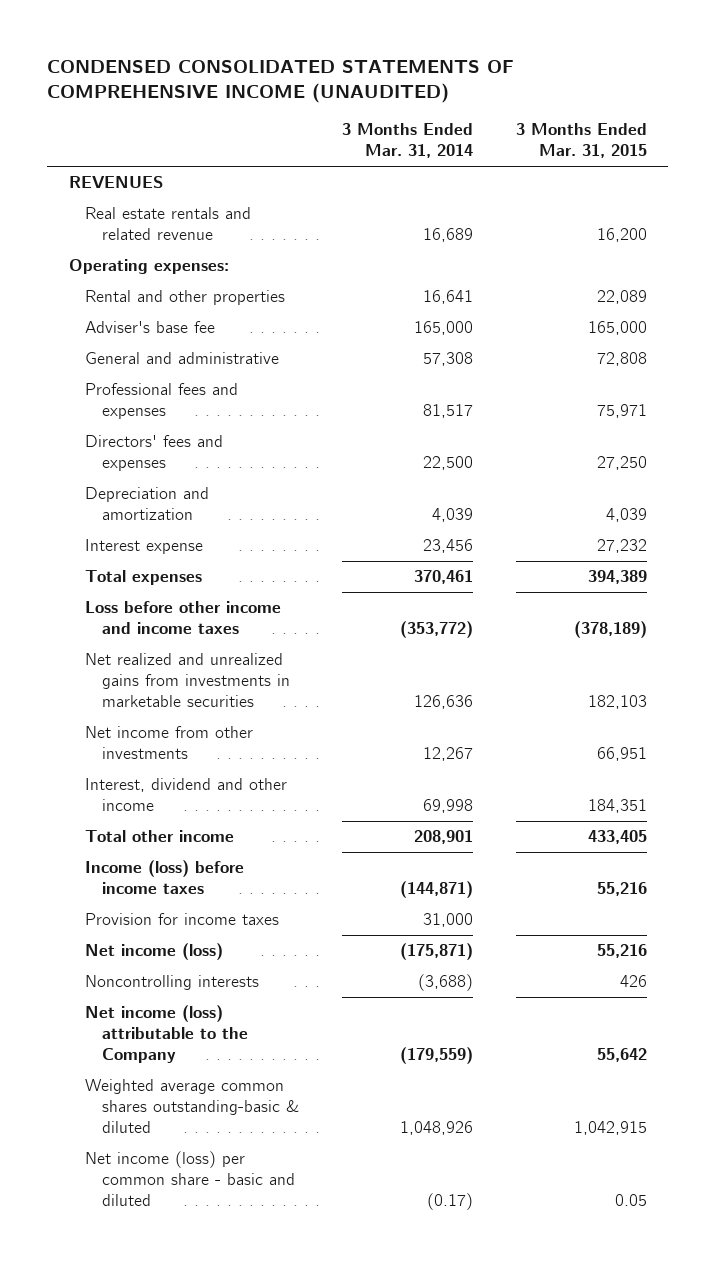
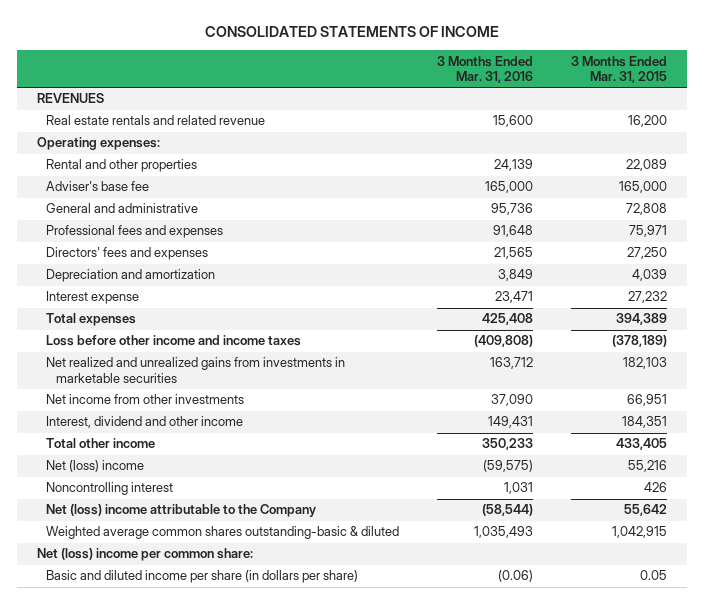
- CONDENSED CONSOLIDATED STATEMENTS OF COMPREHENSIVE INCOME (UNAUDITED)
+ CONSOLIDATED STATEMENTS OF INCOME
- | 3 Months Ended Mar. 31, 2014 | 3 Months Ended Mar. 31, 2015
+ | 3 Months Ended Mar. 31, 2016 | 3 Months Ended Mar. 31, 2015
- Income (loss) before income taxes | (144,871) | 55,216
- Provision for income taxes | 31,000 |
- Net income (loss) | (175,871) | 55,216
- Noncontrolling interests | (3,688) | 426
- Net income (loss) attributable to the Company | (179,559) | 55,642
+ Net (loss) income | (59,575) | 55,216
+ Noncontrolling interest | 1,031 | 426
+ Net (loss) income attributable to the Company | (58,544) | 55,642
- Net income (loss) per common share - basic and diluted | (0.17) | 0.05
+ Net (loss) income per common share:
+ Basic and diluted income per share (in dollars per share) | (0.06) | 0.05

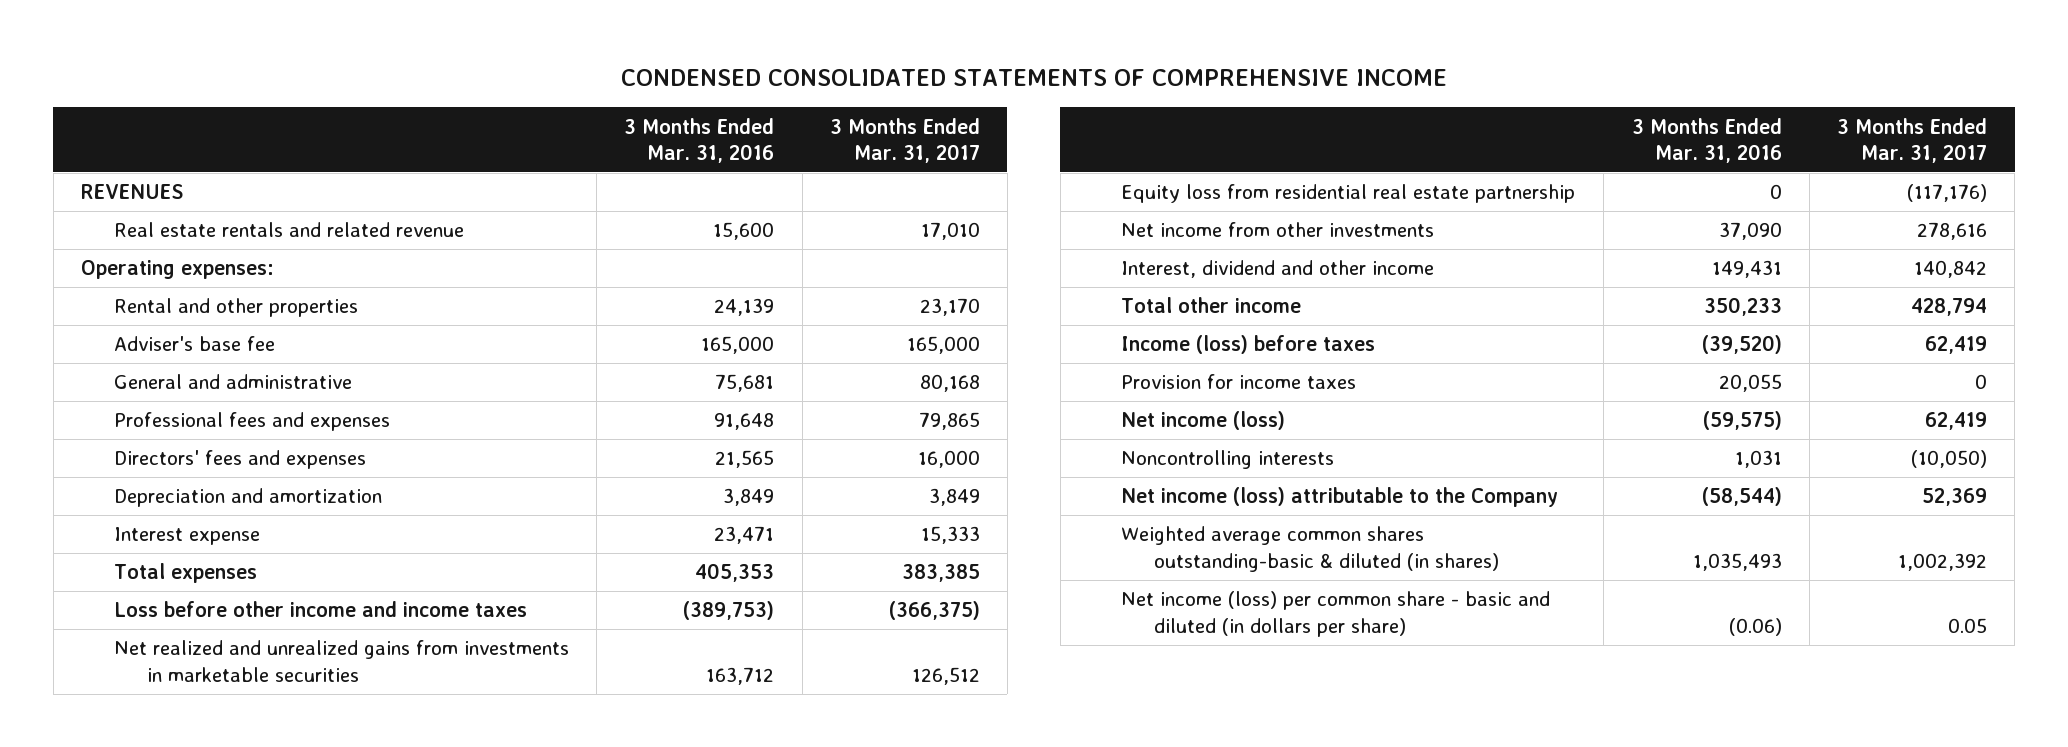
- CONSOLIDATED STATEMENTS OF INCOME
+ CONDENSED CONSOLIDATED STATEMENTS OF COMPREHENSIVE INCOME
- | 3 Months Ended Mar. 31, 2016 | 3 Months Ended Mar. 31, 2015
+ | 3 Months Ended Mar. 31, 2016 | 3 Months Ended Mar. 31, 2017
- General and administrative | 95,736 | 72,808
+ General and administrative | 75,681 | 80,168
- Total expenses | 425,408 | 394,389
- Loss before other income and income taxes | (409,808) | (378,189)
+ Total expenses | 405,353 | 383,385
+ Loss before other income and income taxes | (389,753) | (366,375)
+ Equity loss from residential real estate partnership | 0 | (117,176)
- Net (loss) income | (59,575) | 55,216
- Noncontrolling interest | 1,031 | 426
- Net (loss) income attributable to the Company | (58,544) | 55,642
- Weighted average common shares outstanding-basic & diluted | 1,035,493 | 1,042,915
- Net (loss) income per common share:
- Basic and diluted income per share (in dollars per share) | (0.06) | 0.05
+ Income (loss) before taxes | (39,520) | 62,419
+ Provision for income taxes | 20,055 | 0
+ Net income (loss) | (59,575) | 62,419
+ Noncontrolling interests | 1,031 | (10,050)
+ Net income (loss) attributable to the Company | (58,544) | 52,369
+ Weighted average common shares outstanding-basic & diluted (in shares) | 1,035,493 | 1,002,392
+ Net income (loss) per common share - basic and diluted (in dollars per share) | (0.06) | 0.05

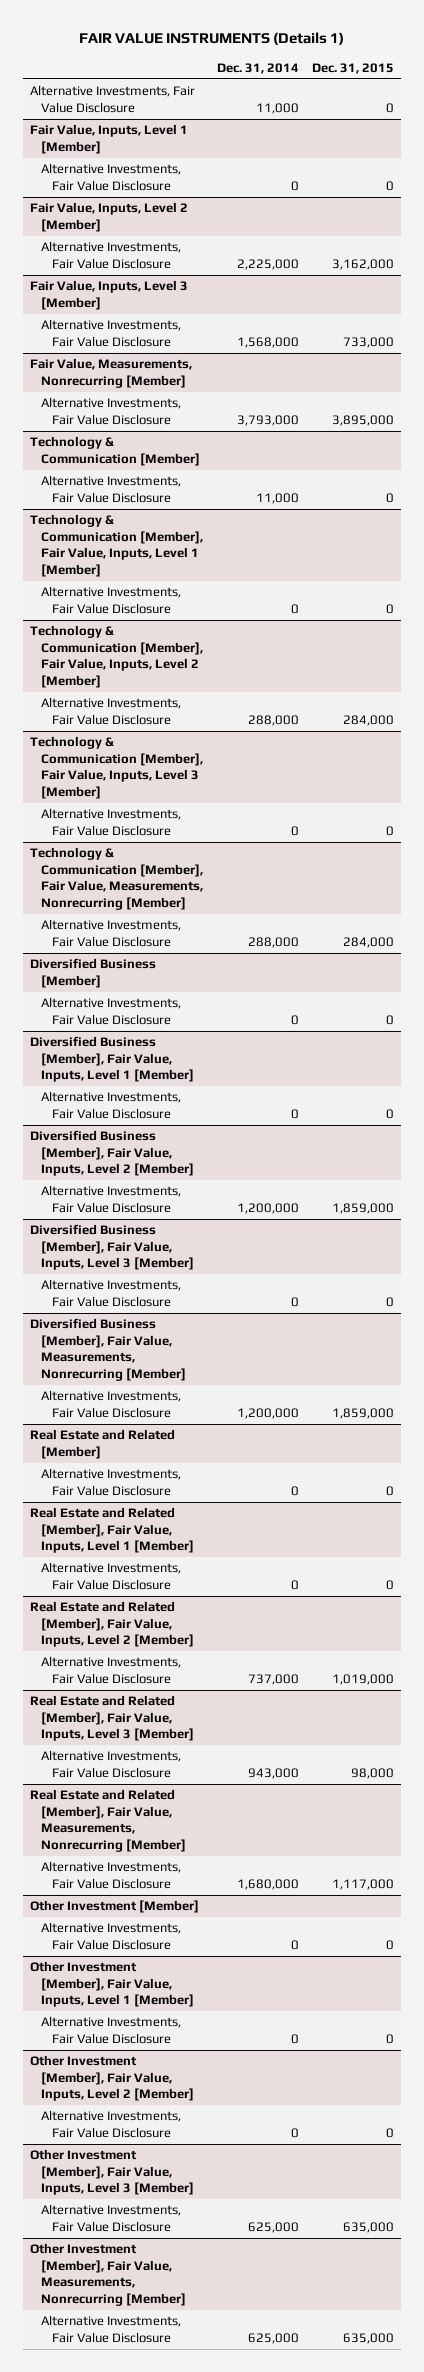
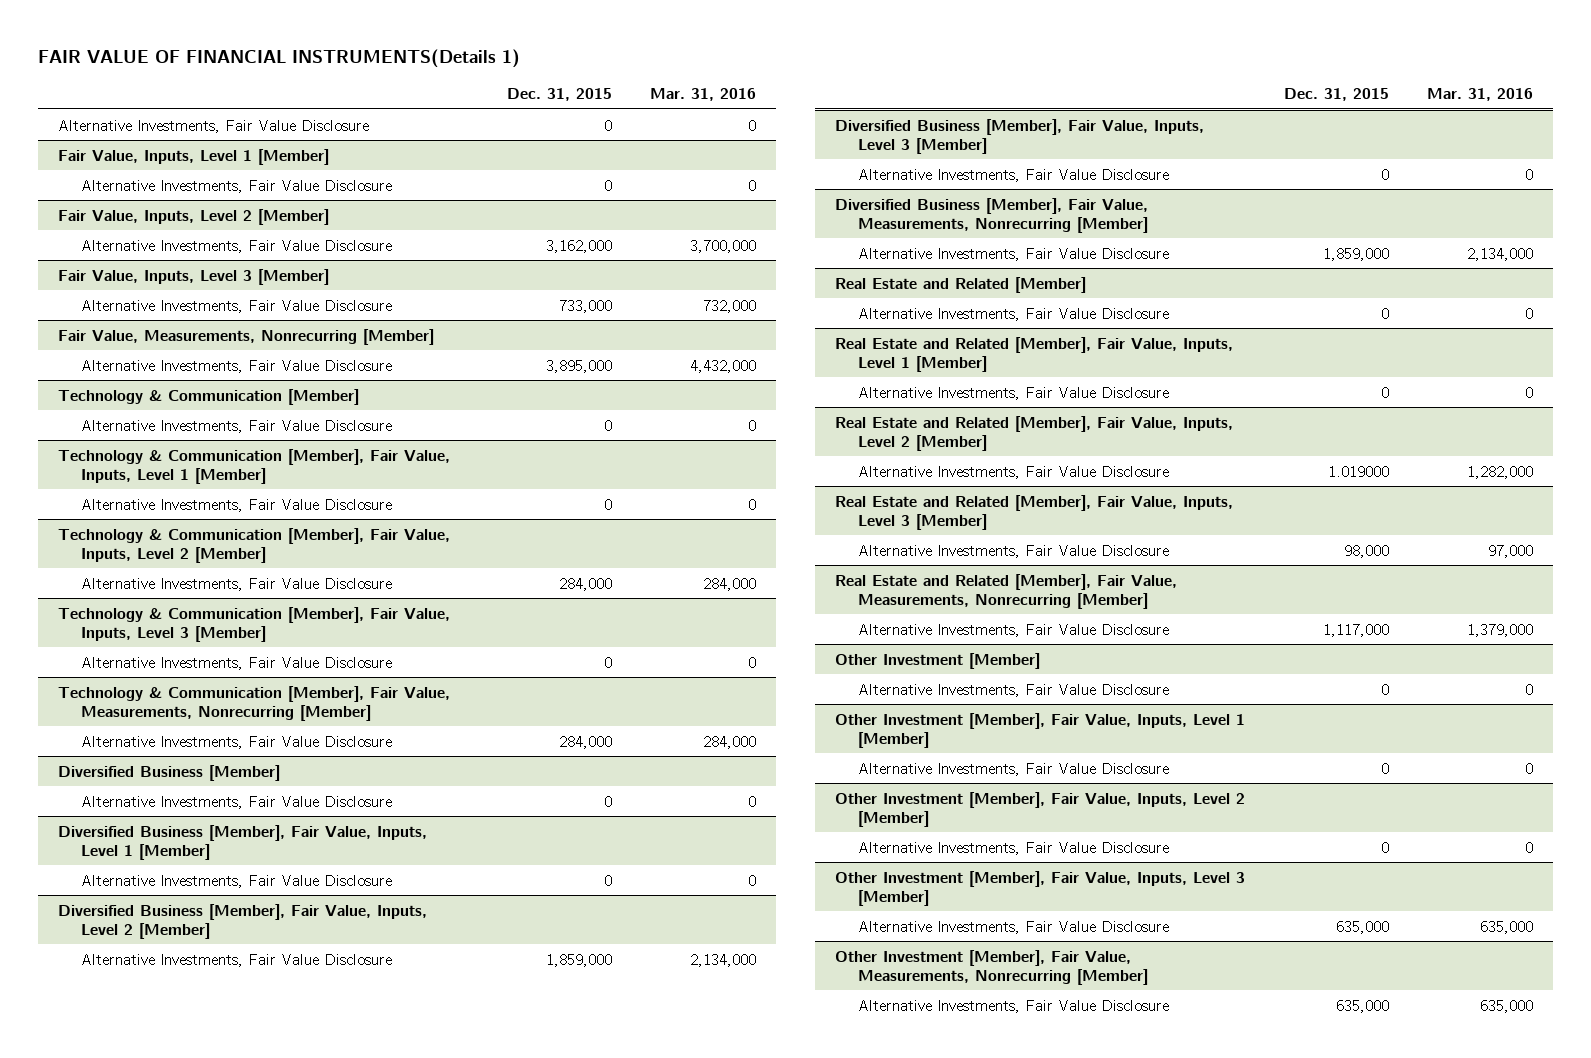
- FAIR VALUE INSTRUMENTS (Details 1)
+ FAIR VALUE OF FINANCIAL INSTRUMENTS(Details 1)
- | Dec. 31, 2014 | Dec. 31, 2015
+ | Dec. 31, 2015 | Mar. 31, 2016
@ Real Estate and Related [Member], Fair Value, Inputs, Level 2 [Member]
- Alternative Investments, Fair Value Disclosure | 737,000 | 1,019,000
+ Alternative Investments, Fair Value Disclosure | 1.019000 | 1,282,000

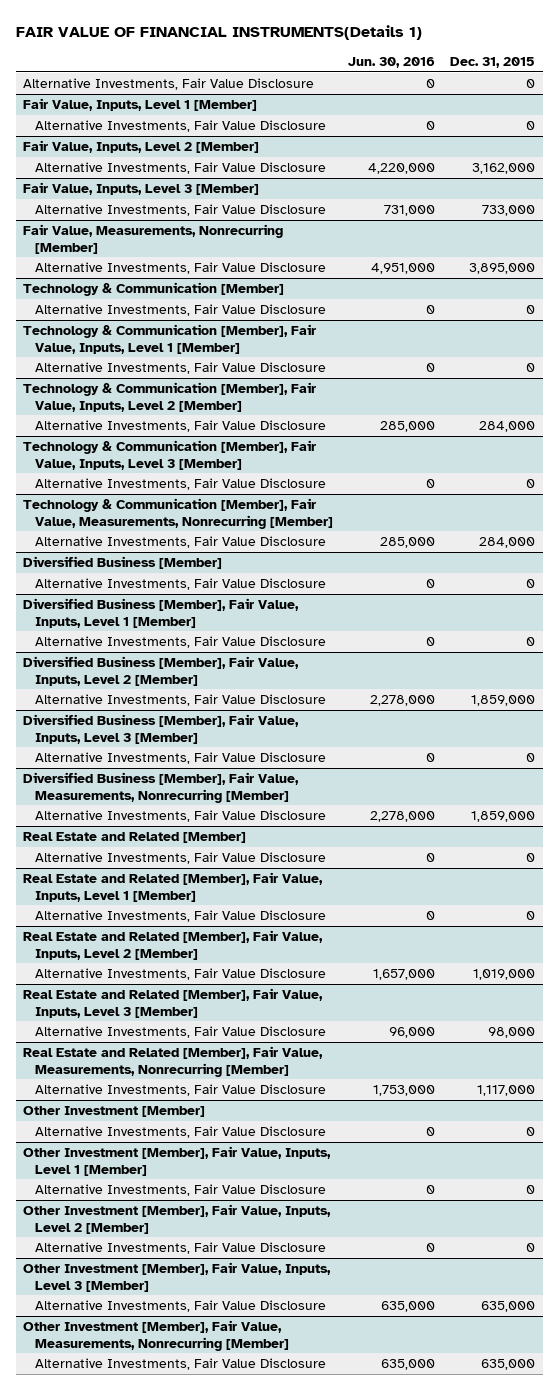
- | Dec. 31, 2015 | Mar. 31, 2016
+ | Jun. 30, 2016 | Dec. 31, 2015
@ Real Estate and Related [Member], Fair Value, Inputs, Level 2 [Member]
- Alternative Investments, Fair Value Disclosure | 1.019000 | 1,282,000
+ Alternative Investments, Fair Value Disclosure | 1,657,000 | 1,019,000

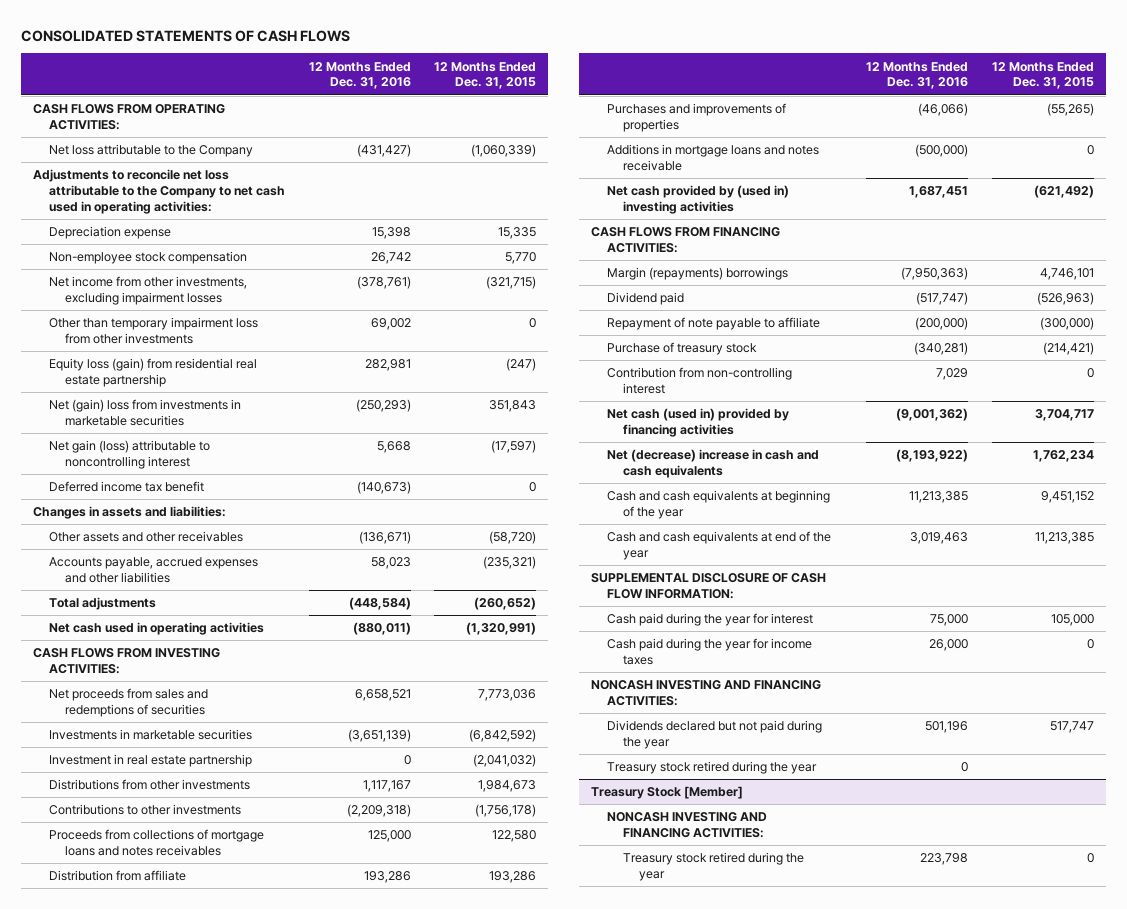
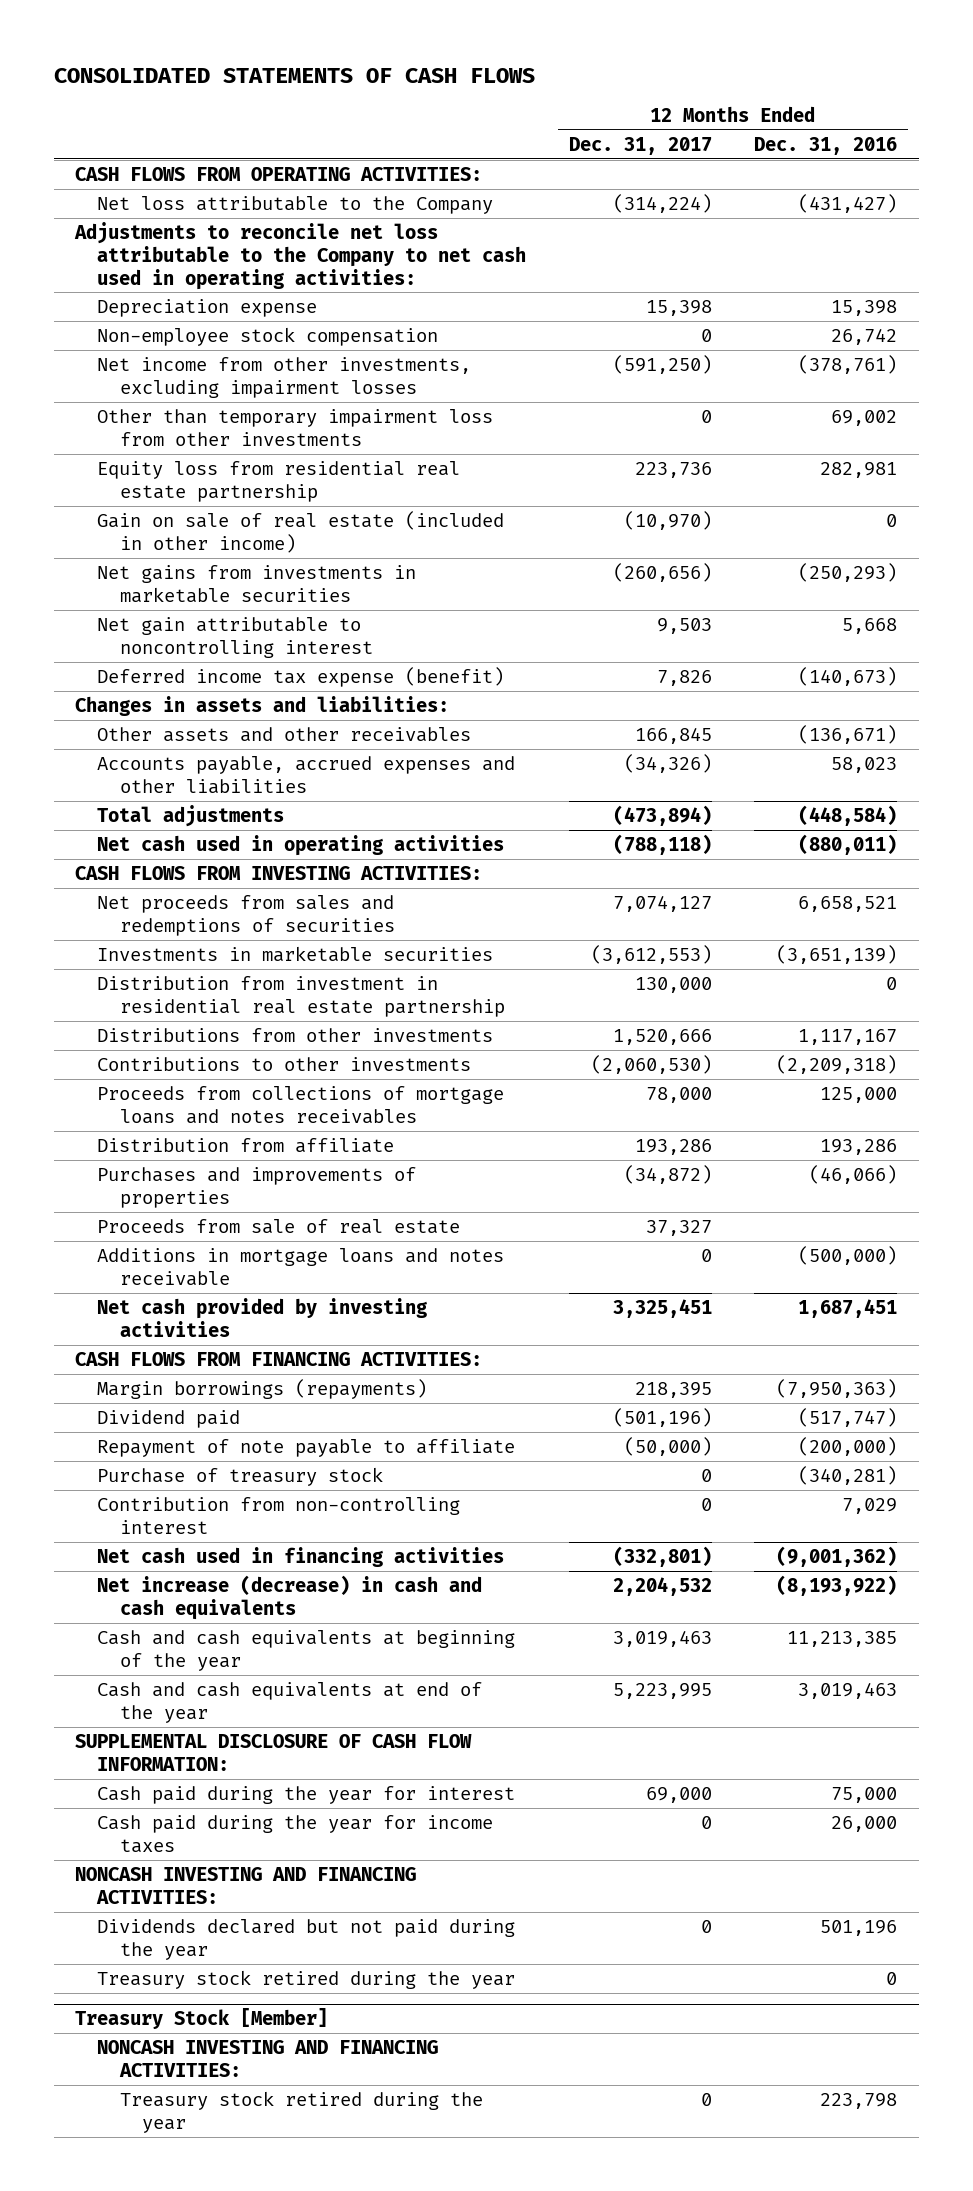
- | 12 Months Ended Dec. 31, 2016 | 12 Months Ended Dec. 31, 2015
+ | 12 Months Ended Dec. 31, 2017 | 12 Months Ended Dec. 31, 2016
- Equity loss (gain) from residential real estate partnership | 282,981 | (247)
- Net (gain) loss from investments in marketable securities | (250,293) | 351,843
- Net gain (loss) attributable to noncontrolling interest | 5,668 | (17,597)
- Deferred income tax benefit | (140,673) | 0
+ Equity loss from residential real estate partnership | 223,736 | 282,981
+ Gain on sale of real estate (included in other income) | (10,970) | 0
+ Net gains from investments in marketable securities | (260,656) | (250,293)
+ Net gain attributable to noncontrolling interest | 9,503 | 5,668
+ Deferred income tax expense (benefit) | 7,826 | (140,673)
- Investment in real estate partnership | 0 | (2,041,032)
+ Distribution from investment in residential real estate partnership | 130,000 | 0
+ Proceeds from sale of real estate | 37,327 |
- Net cash provided by (used in) investing activities | 1,687,451 | (621,492)
+ Net cash provided by investing activities | 3,325,451 | 1,687,451
- Margin (repayments) borrowings | (7,950,363) | 4,746,101
+ Margin borrowings (repayments) | 218,395 | (7,950,363)
- Net cash (used in) provided by financing activities | (9,001,362) | 3,704,717
- Net (decrease) increase in cash and cash equivalents | (8,193,922) | 1,762,234
+ Net cash used in financing activities | (332,801) | (9,001,362)
+ Net increase (decrease) in cash and cash equivalents | 2,204,532 | (8,193,922)

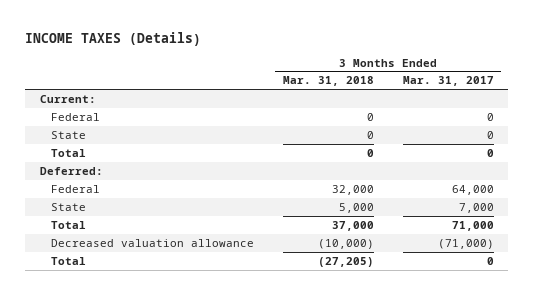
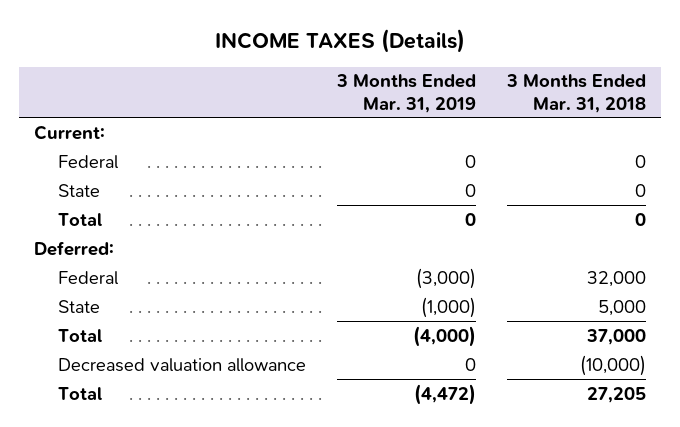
- | 3 Months Ended Mar. 31, 2018 | 3 Months Ended Mar. 31, 2017
+ | 3 Months Ended Mar. 31, 2019 | 3 Months Ended Mar. 31, 2018
- Total | (27,205) | 0
+ Total | (4,472) | 27,205

